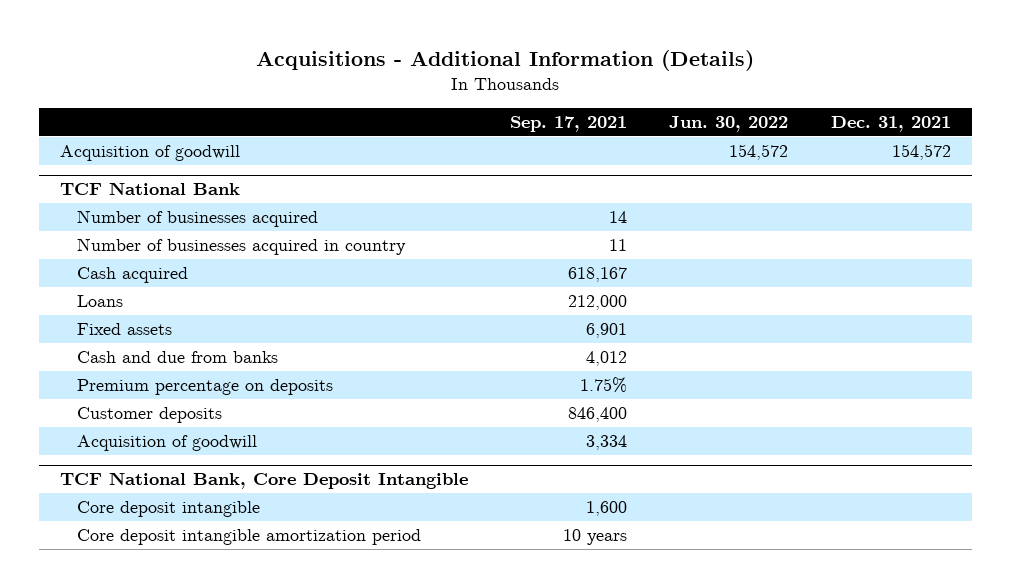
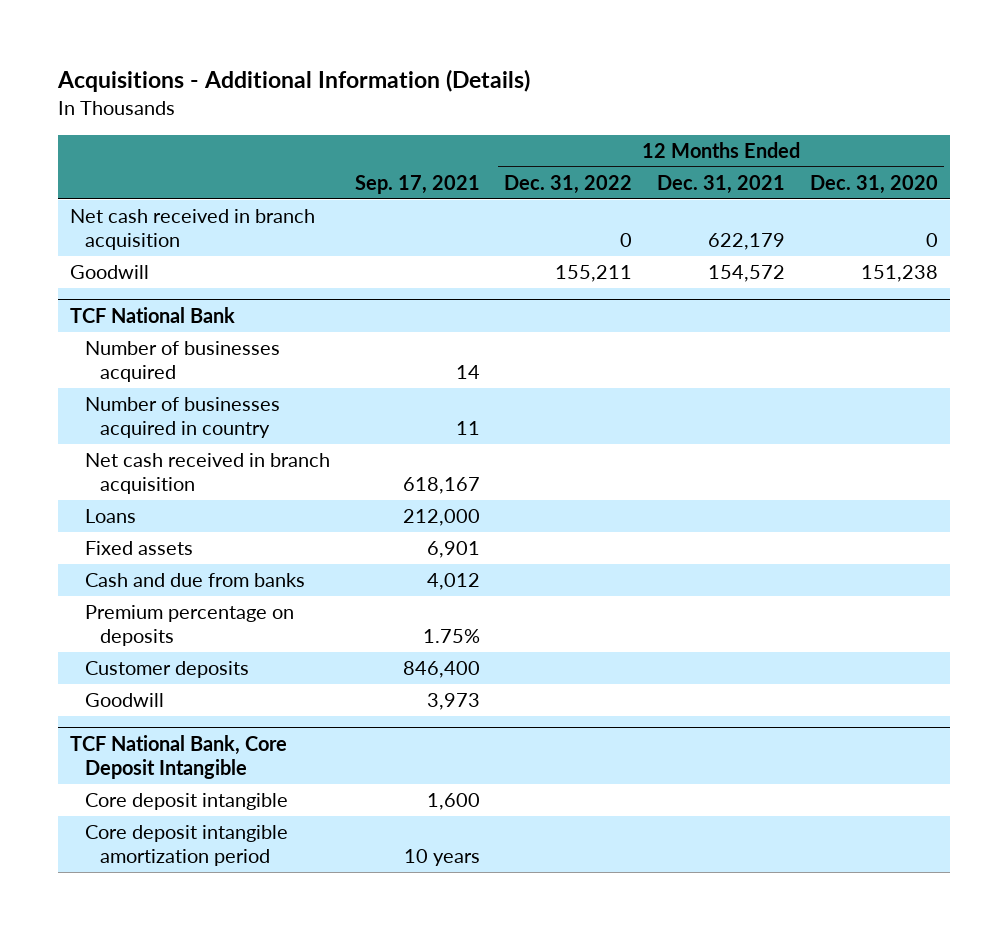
- | Sep. 17, 2021 | Jun. 30, 2022 | Dec. 31, 2021
+ | Sep. 17, 2021 | 12 Months Ended Dec. 31, 2022 | 12 Months Ended Dec. 31, 2021 | 12 Months Ended Dec. 31, 2020
- Acquisition of goodwill | | 154,572 | 154,572
+ Net cash received in branch acquisition | | 0 | 622,179 | 0
+ Goodwill | | 155,211 | 154,572 | 151,238
@ TCF National Bank
- Cash acquired | 618,167 | |
+ Net cash received in branch acquisition | 618,167 | | |
- Acquisition of goodwill | 3,334 | |
+ Goodwill | 3,973 | | |

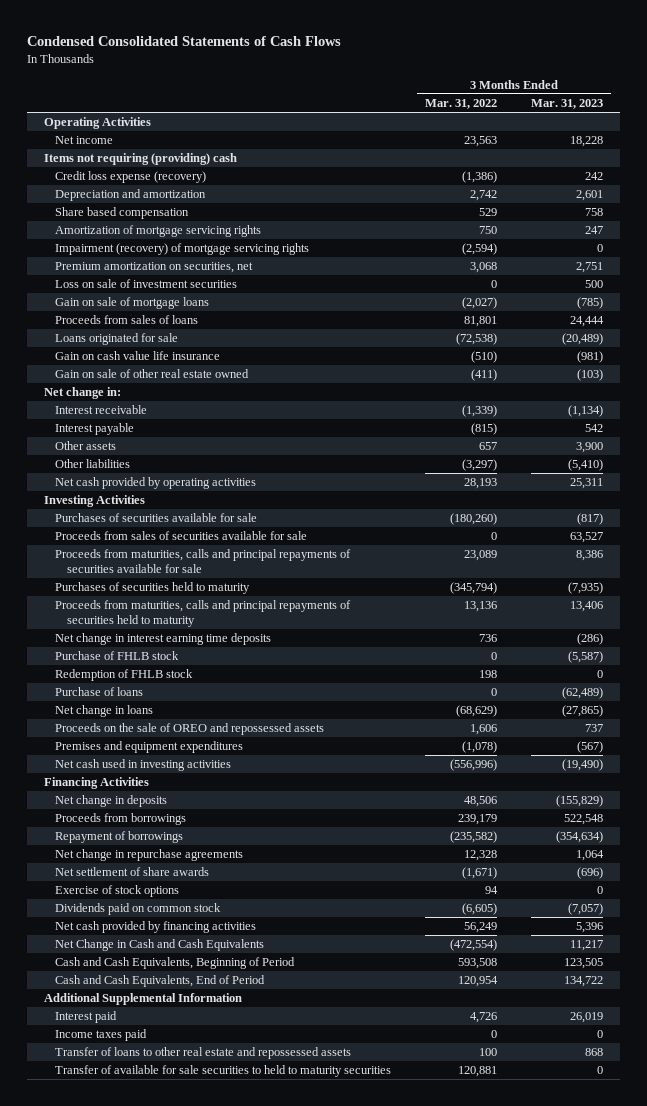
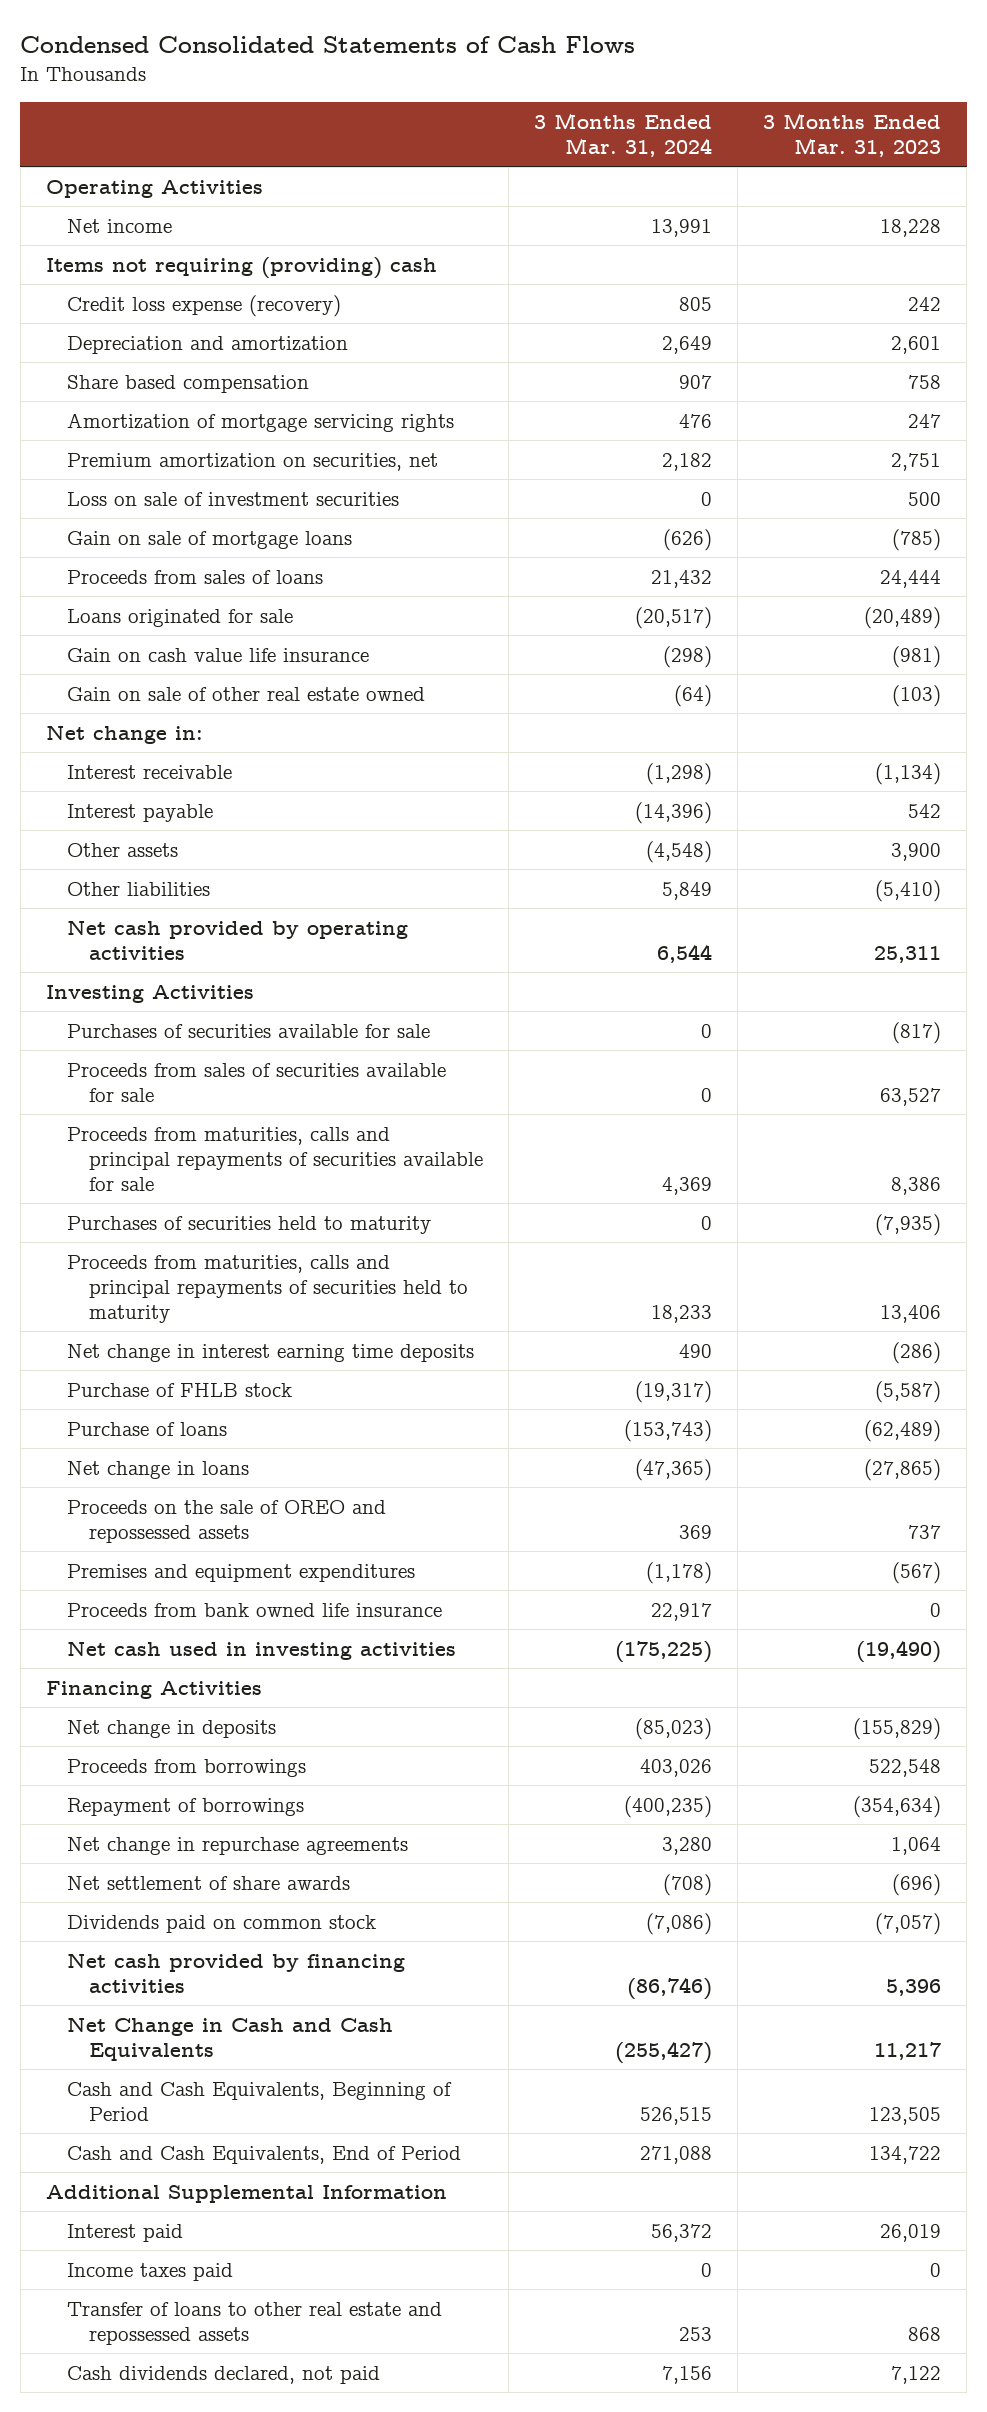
- | 3 Months Ended Mar. 31, 2022 | 3 Months Ended Mar. 31, 2023
+ | 3 Months Ended Mar. 31, 2024 | 3 Months Ended Mar. 31, 2023
- Impairment (recovery) of mortgage servicing rights | (2,594) | 0
- Redemption of FHLB stock | 198 | 0
+ Proceeds from bank owned life insurance | 22,917 | 0
- Exercise of stock options | 94 | 0
- Transfer of available for sale securities to held to maturity securities | 120,881 | 0
+ Cash dividends declared, not paid | 7,156 | 7,122

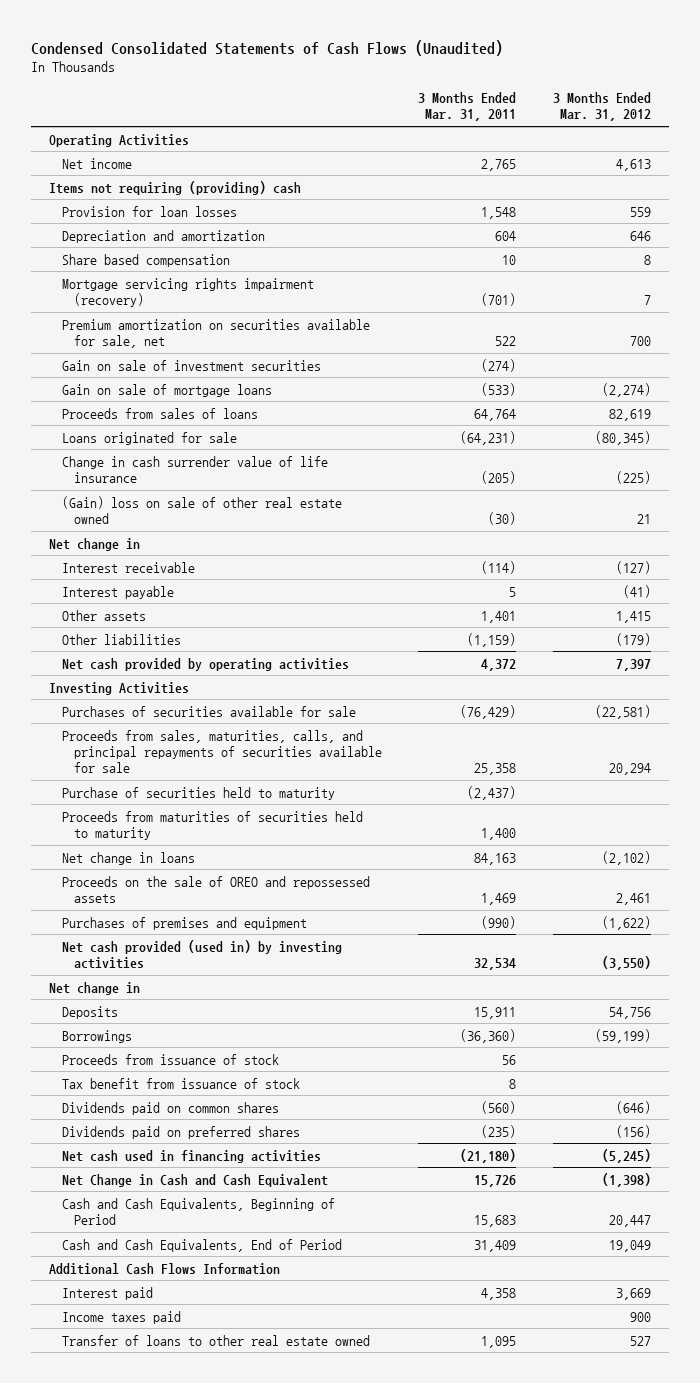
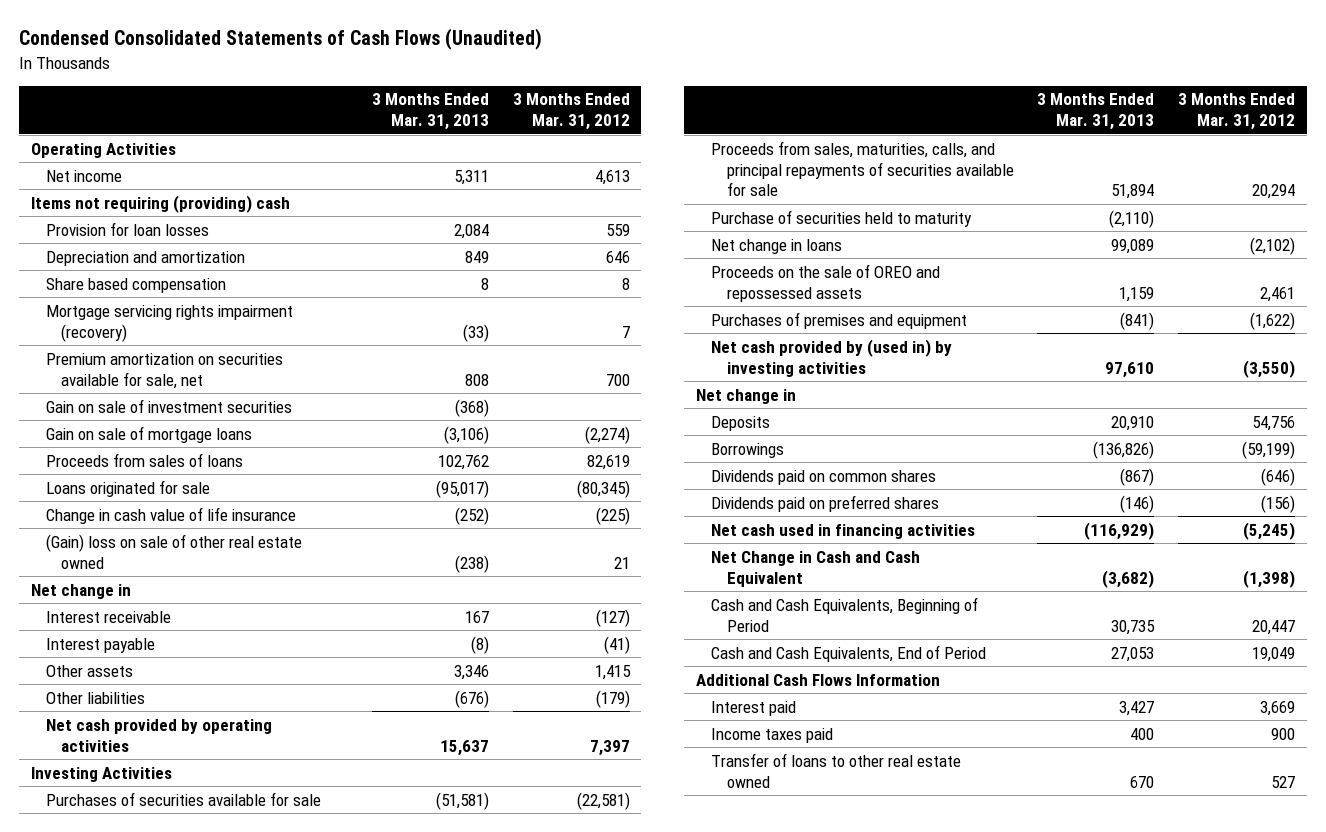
- | 3 Months Ended Mar. 31, 2011 | 3 Months Ended Mar. 31, 2012
+ | 3 Months Ended Mar. 31, 2013 | 3 Months Ended Mar. 31, 2012
- Change in cash surrender value of life insurance | (205) | (225)
+ Change in cash value of life insurance | (252) | (225)
- Proceeds from maturities of securities held to maturity | 1,400 |
- Net cash provided (used in) by investing activities | 32,534 | (3,550)
+ Net cash provided by (used in) by investing activities | 97,610 | (3,550)
- Proceeds from issuance of stock | 56 |
- Tax benefit from issuance of stock | 8 |

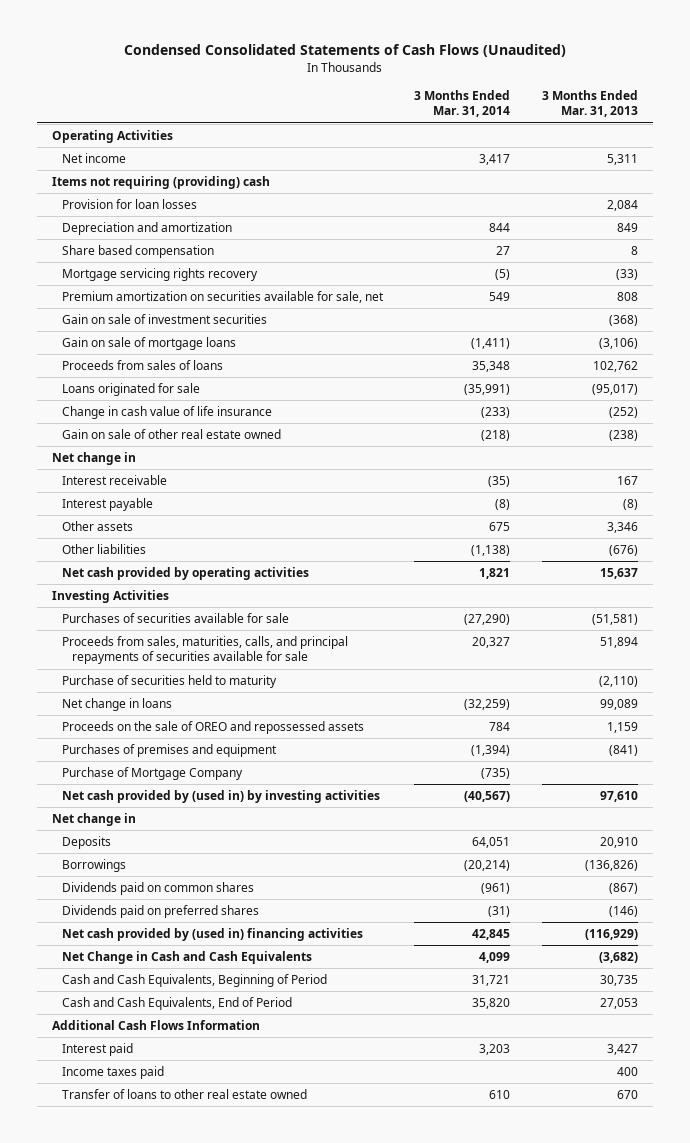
- | 3 Months Ended Mar. 31, 2013 | 3 Months Ended Mar. 31, 2012
+ | 3 Months Ended Mar. 31, 2014 | 3 Months Ended Mar. 31, 2013
- Mortgage servicing rights impairment (recovery) | (33) | 7
+ Mortgage servicing rights recovery | (5) | (33)
- (Gain) loss on sale of other real estate owned | (238) | 21
+ Gain on sale of other real estate owned | (218) | (238)
+ Purchase of Mortgage Company | (735) |
- Net cash used in financing activities | (116,929) | (5,245)
- Net Change in Cash and Cash Equivalent | (3,682) | (1,398)
+ Net cash provided by (used in) financing activities | 42,845 | (116,929)
+ Net Change in Cash and Cash Equivalents | 4,099 | (3,682)

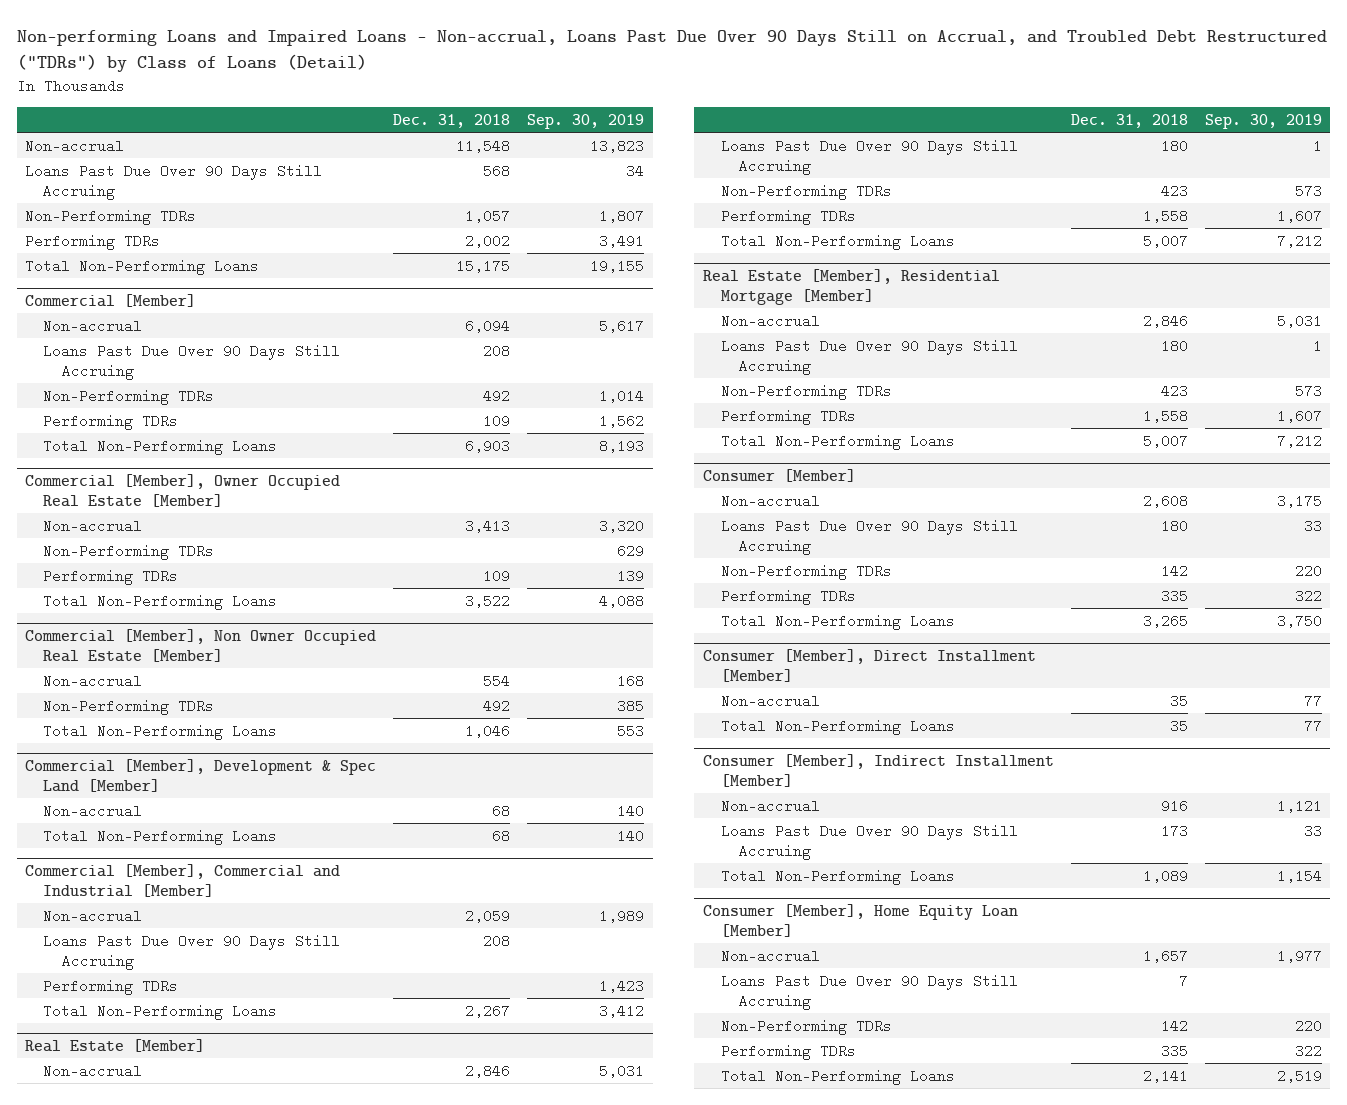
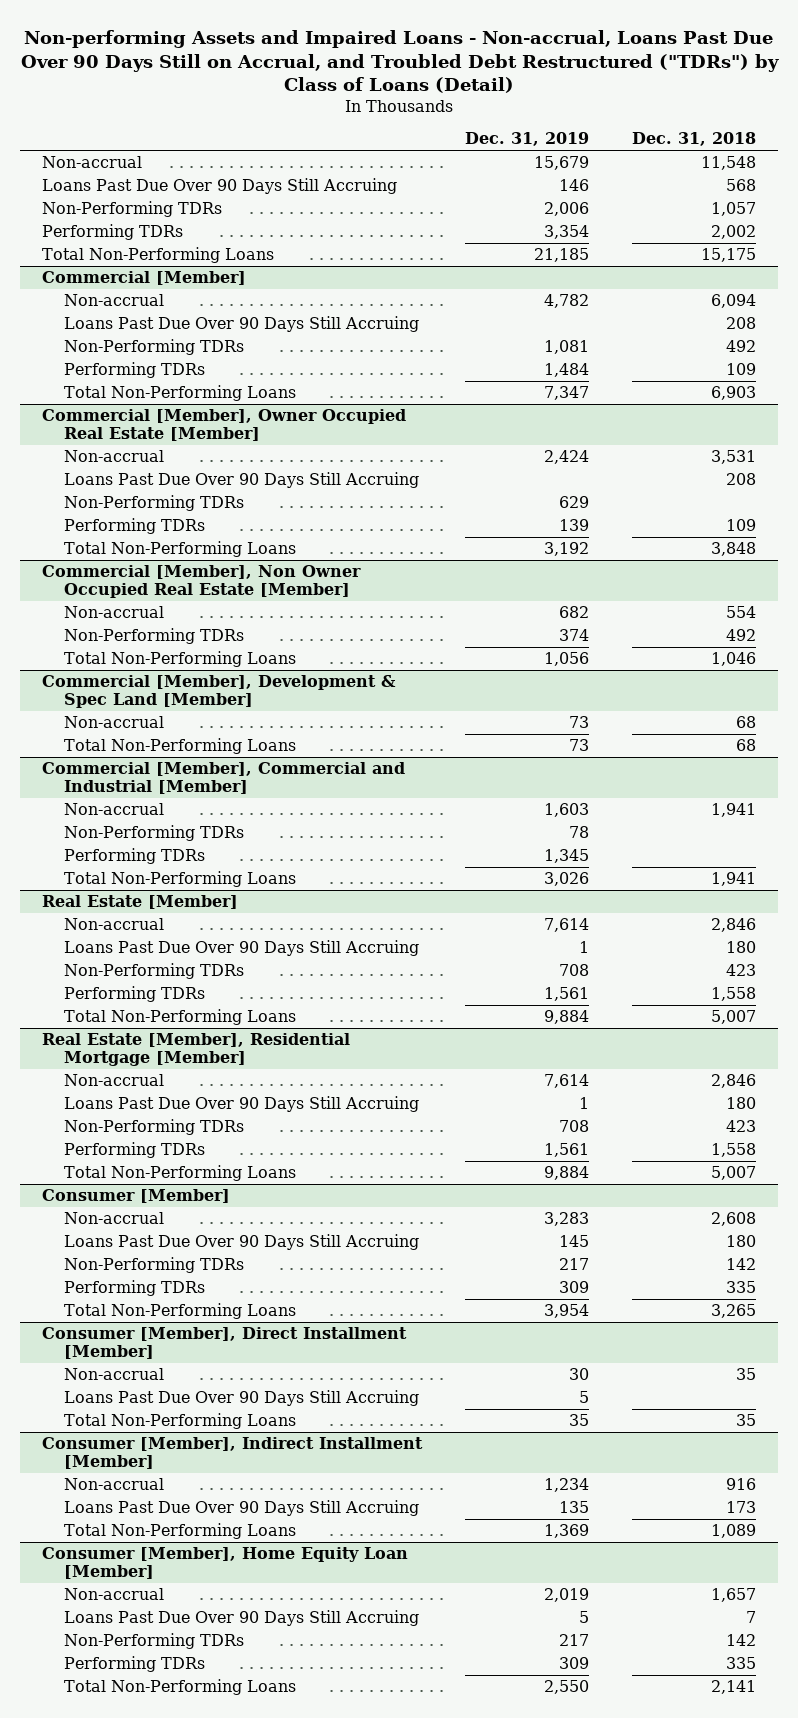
- Non-performing Loans and Impaired Loans - Non-accrual, Loans Past Due Over 90 Days Still on Accrual, and Troubled Debt Restructured ("TDRs") by Class of Loans (Detail)
+ Non-performing Assets and Impaired Loans - Non-accrual, Loans Past Due Over 90 Days Still on Accrual, and Troubled Debt Restructured ("TDRs") by Class of Loans (Detail)
- | Dec. 31, 2018 | Sep. 30, 2019
+ | Dec. 31, 2019 | Dec. 31, 2018
@ Commercial [Member], Owner Occupied Real Estate [Member]
- Non-accrual | 3,413 | 3,320
+ Non-accrual | 2,424 | 3,531
+ Loans Past Due Over 90 Days Still Accruing | | 208
- Total Non-Performing Loans | 3,522 | 4,088
+ Total Non-Performing Loans | 3,192 | 3,848
@ Commercial [Member], Commercial and Industrial [Member]
- Non-accrual | 2,059 | 1,989
- Loans Past Due Over 90 Days Still Accruing | 208 |
+ Non-accrual | 1,603 | 1,941
+ Non-Performing TDRs | 78 |
- Total Non-Performing Loans | 2,267 | 3,412
+ Total Non-Performing Loans | 3,026 | 1,941
@ Consumer [Member], Direct Installment [Member]
+ Loans Past Due Over 90 Days Still Accruing | 5 |

